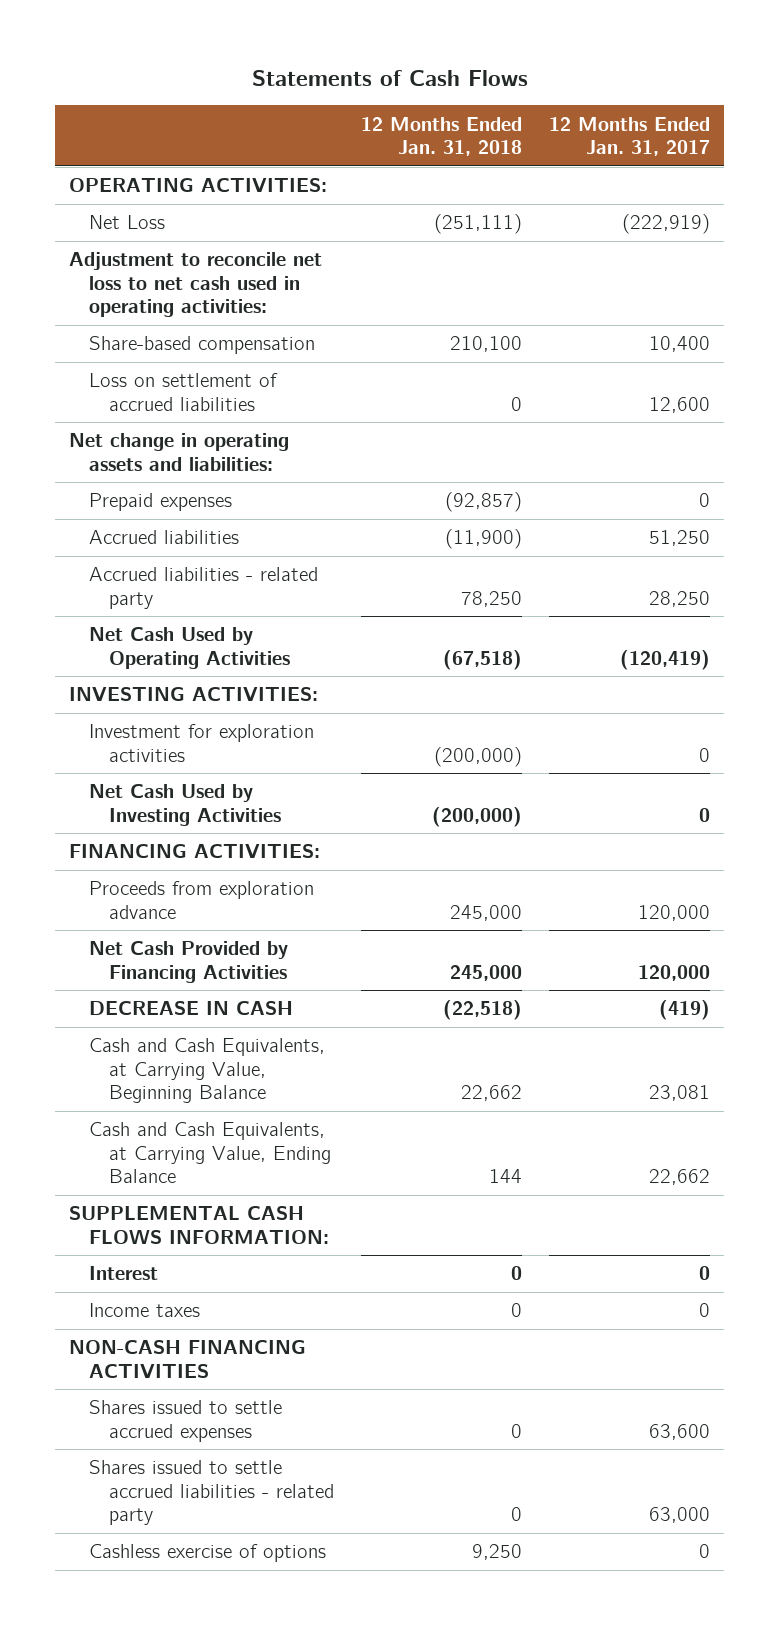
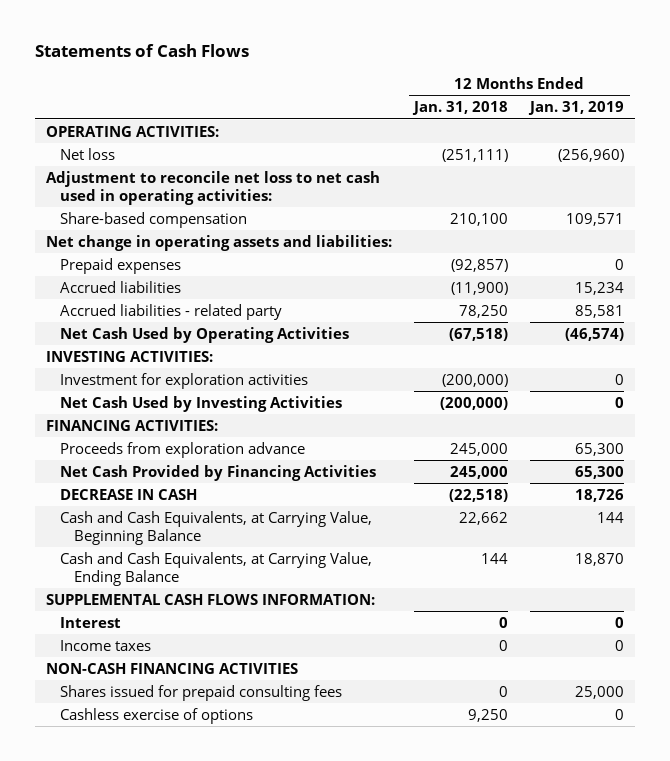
- | 12 Months Ended Jan. 31, 2018 | 12 Months Ended Jan. 31, 2017
+ | 12 Months Ended Jan. 31, 2018 | 12 Months Ended Jan. 31, 2019
- Net Loss | (251,111) | (222,919)
+ Net loss | (251,111) | (256,960)
- Loss on settlement of accrued liabilities | 0 | 12,600
- Shares issued to settle accrued expenses | 0 | 63,600
- Shares issued to settle accrued liabilities - related party | 0 | 63,000
+ Shares issued for prepaid consulting fees | 0 | 25,000

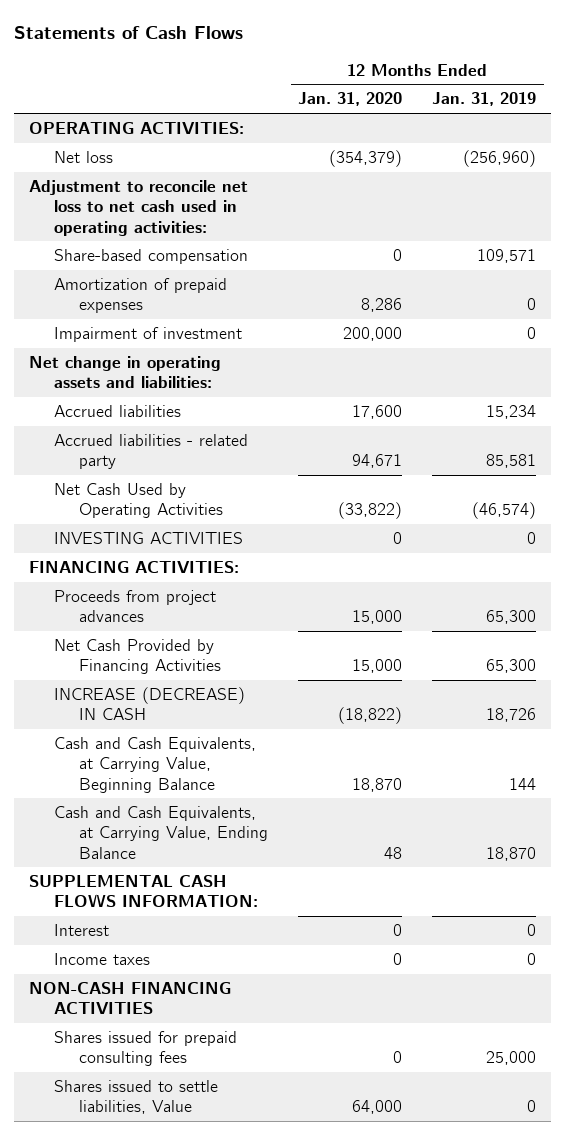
- | 12 Months Ended Jan. 31, 2018 | 12 Months Ended Jan. 31, 2019
+ | 12 Months Ended Jan. 31, 2020 | 12 Months Ended Jan. 31, 2019
+ Amortization of prepaid expenses | 8,286 | 0
+ Impairment of investment | 200,000 | 0
- Prepaid expenses | (92,857) | 0
- INVESTING ACTIVITIES:
- Investment for exploration activities | (200,000) | 0
- Net Cash Used by Investing Activities | (200,000) | 0
+ INVESTING ACTIVITIES | 0 | 0
- Proceeds from exploration advance | 245,000 | 65,300
+ Proceeds from project advances | 15,000 | 65,300
- DECREASE IN CASH | (22,518) | 18,726
+ INCREASE (DECREASE) IN CASH | (18,822) | 18,726
- Cashless exercise of options | 9,250 | 0
+ Shares issued to settle liabilities, Value | 64,000 | 0

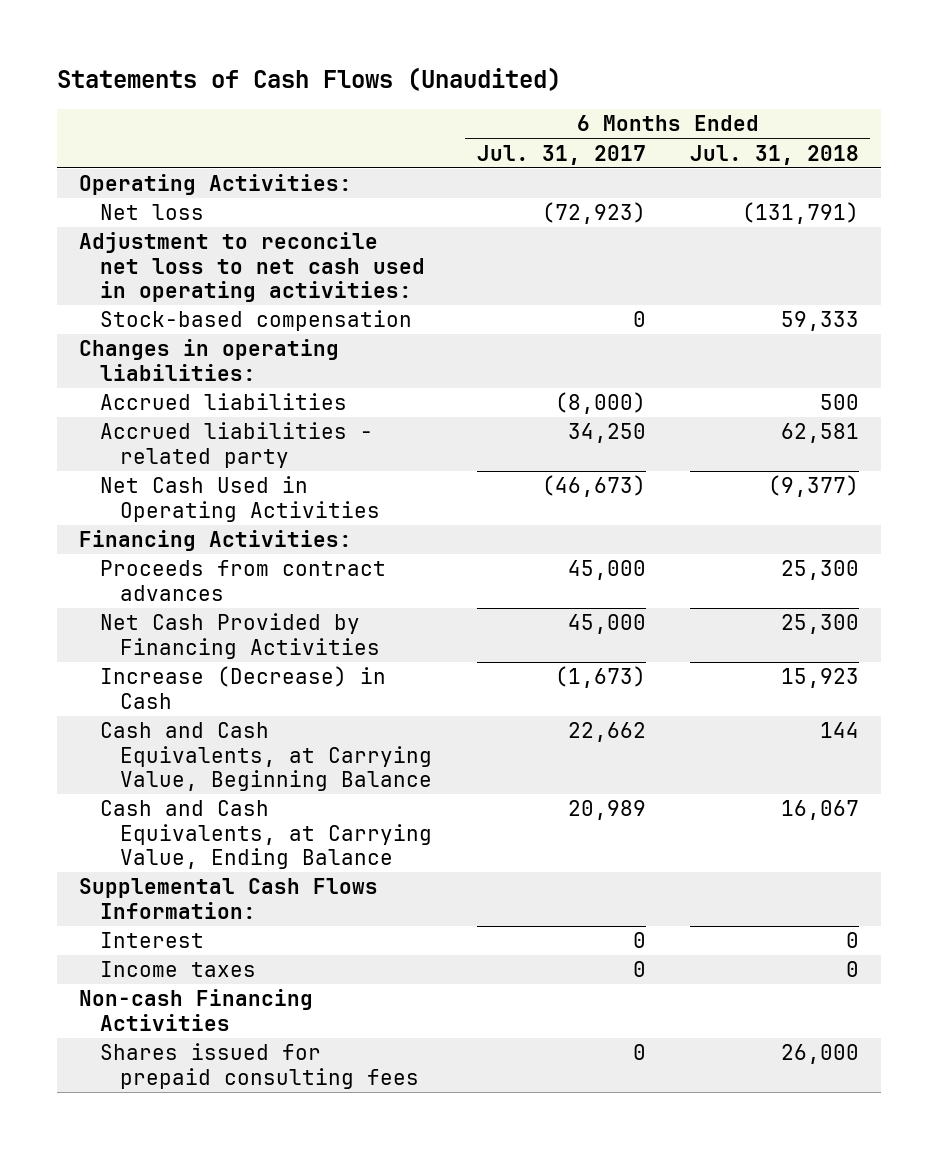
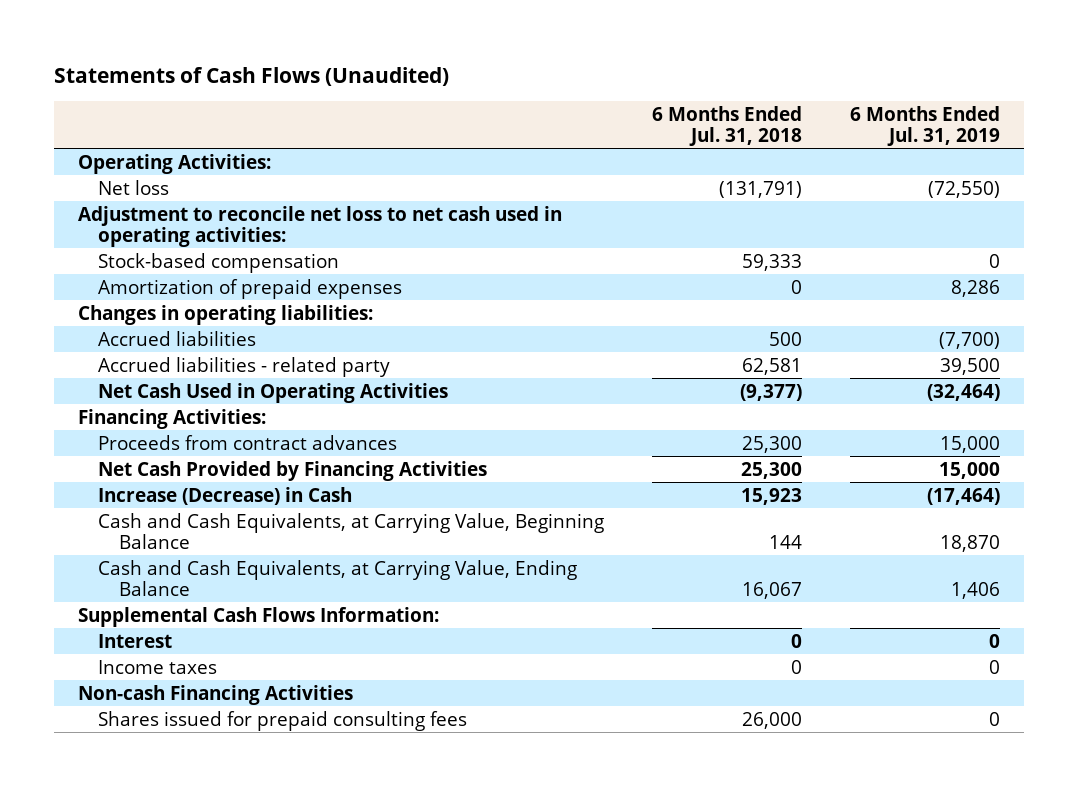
- | 6 Months Ended Jul. 31, 2017 | 6 Months Ended Jul. 31, 2018
+ | 6 Months Ended Jul. 31, 2018 | 6 Months Ended Jul. 31, 2019
+ Amortization of prepaid expenses | 0 | 8,286

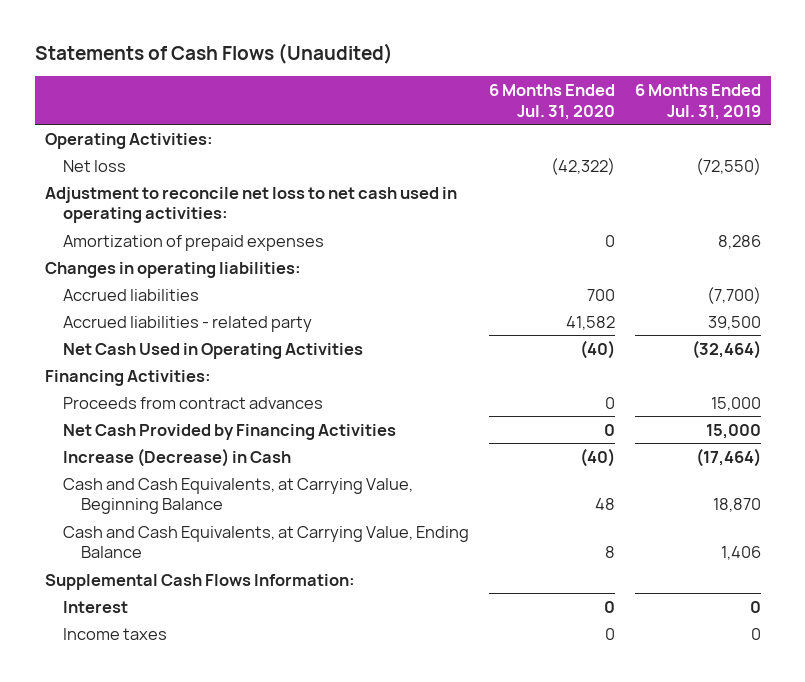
- | 6 Months Ended Jul. 31, 2018 | 6 Months Ended Jul. 31, 2019
+ | 6 Months Ended Jul. 31, 2020 | 6 Months Ended Jul. 31, 2019
- Stock-based compensation | 59,333 | 0
- Non-cash Financing Activities
- Shares issued for prepaid consulting fees | 26,000 | 0

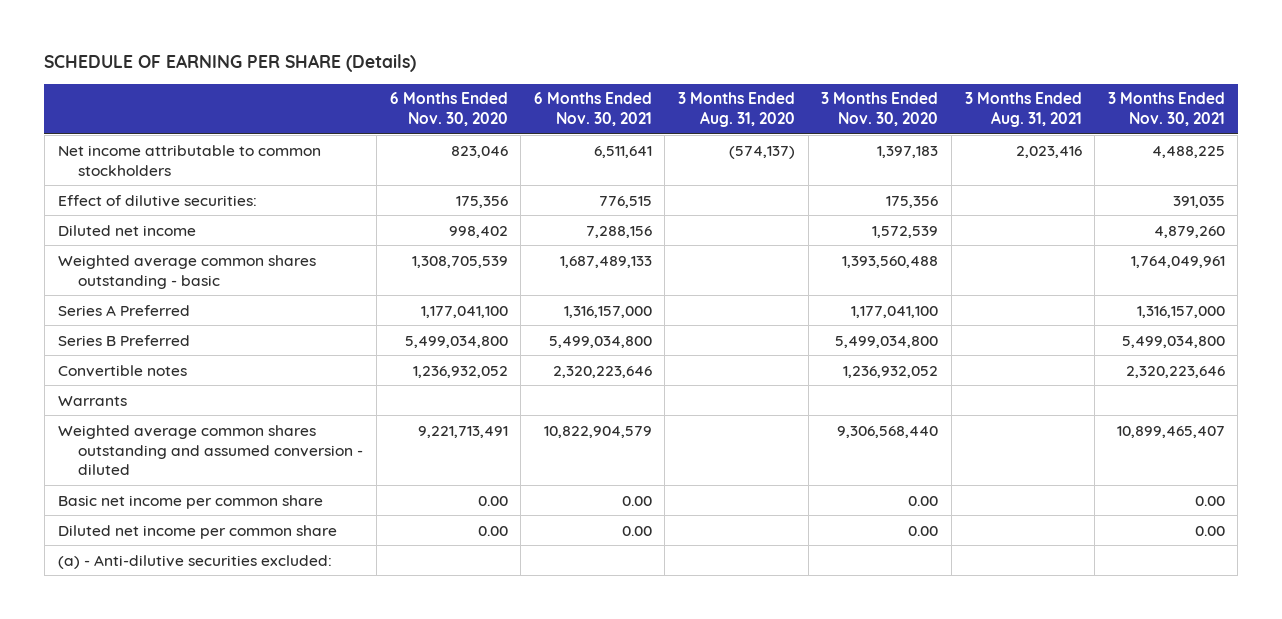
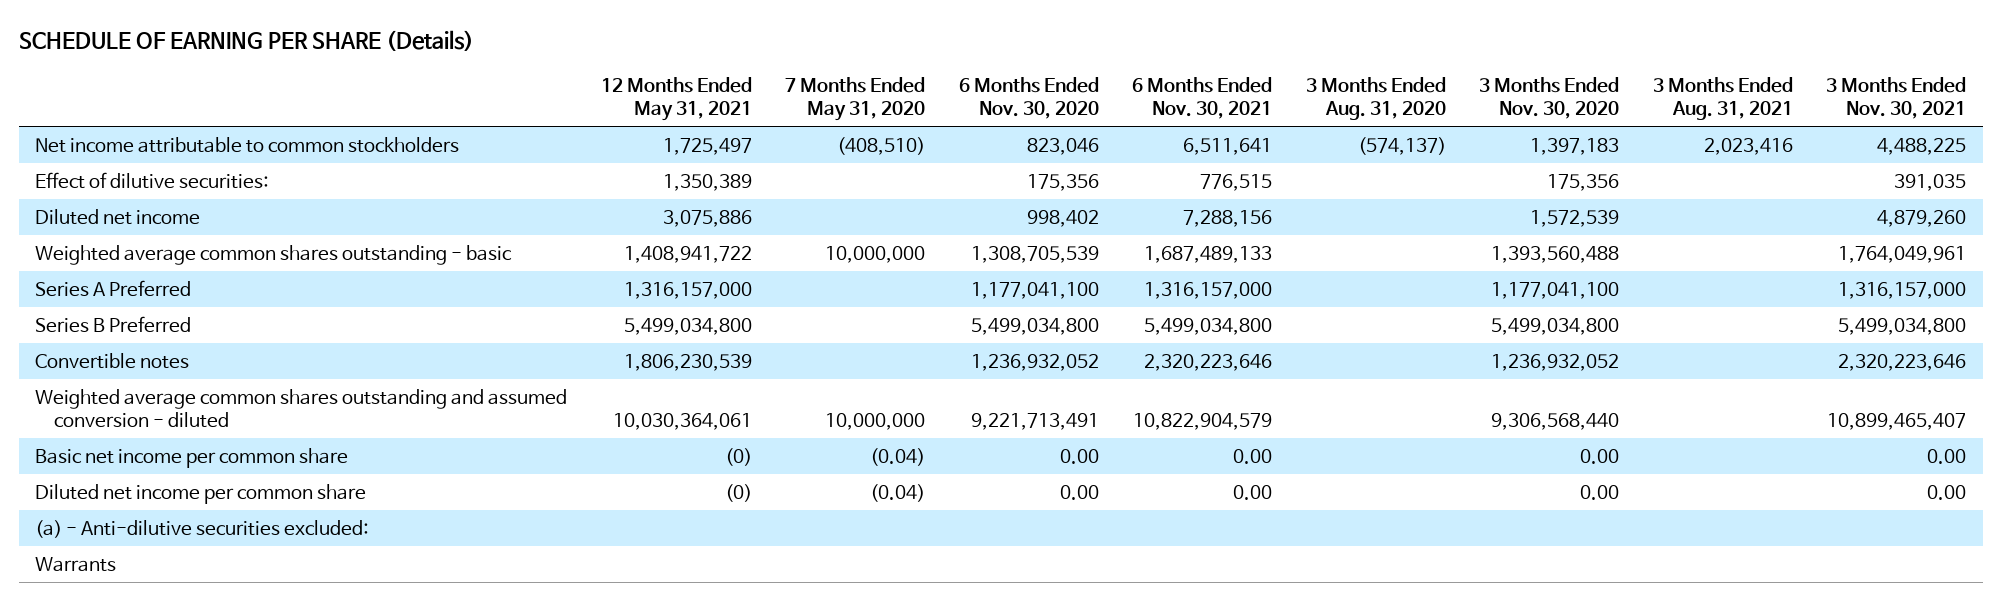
- | 6 Months Ended Nov. 30, 2020 | 6 Months Ended Nov. 30, 2021 | 3 Months Ended Aug. 31, 2020 | 3 Months Ended Nov. 30, 2020 | 3 Months Ended Aug. 31, 2021 | 3 Months Ended Nov. 30, 2021
+ | 12 Months Ended May 31, 2021 | 7 Months Ended May 31, 2020 | 6 Months Ended Nov. 30, 2020 | 6 Months Ended Nov. 30, 2021 | 3 Months Ended Aug. 31, 2020 | 3 Months Ended Nov. 30, 2020 | 3 Months Ended Aug. 31, 2021 | 3 Months Ended Nov. 30, 2021
moved down: Warrants

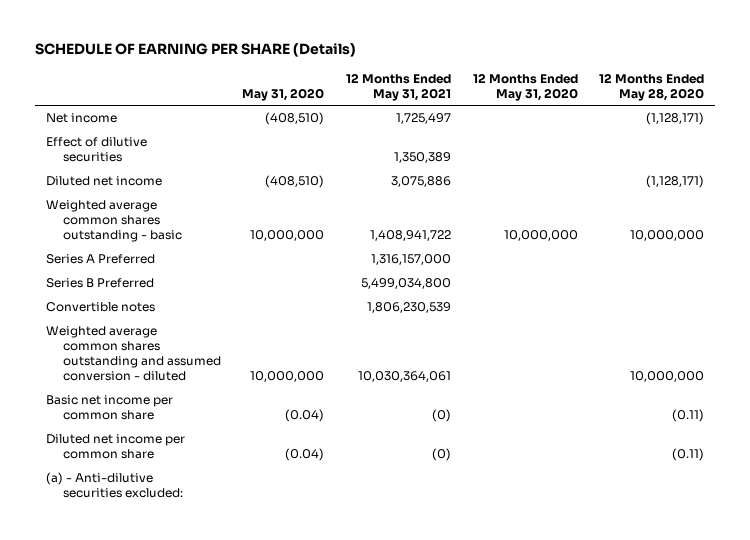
- | 12 Months Ended May 31, 2021 | 7 Months Ended May 31, 2020 | 6 Months Ended Nov. 30, 2020 | 6 Months Ended Nov. 30, 2021 | 3 Months Ended Aug. 31, 2020 | 3 Months Ended Nov. 30, 2020 | 3 Months Ended Aug. 31, 2021 | 3 Months Ended Nov. 30, 2021
+ | May 31, 2020 | 12 Months Ended May 31, 2021 | 12 Months Ended May 31, 2020 | 12 Months Ended May 28, 2020
- Net income attributable to common stockholders | 1,725,497 | (408,510) | 823,046 | 6,511,641 | (574,137) | 1,397,183 | 2,023,416 | 4,488,225
- Effect of dilutive securities: | 1,350,389 | | 175,356 | 776,515 | | 175,356 | | 391,035
+ Net income | (408,510) | 1,725,497 | | (1,128,171)
+ Effect of dilutive securities | | 1,350,389 | |
- Warrants

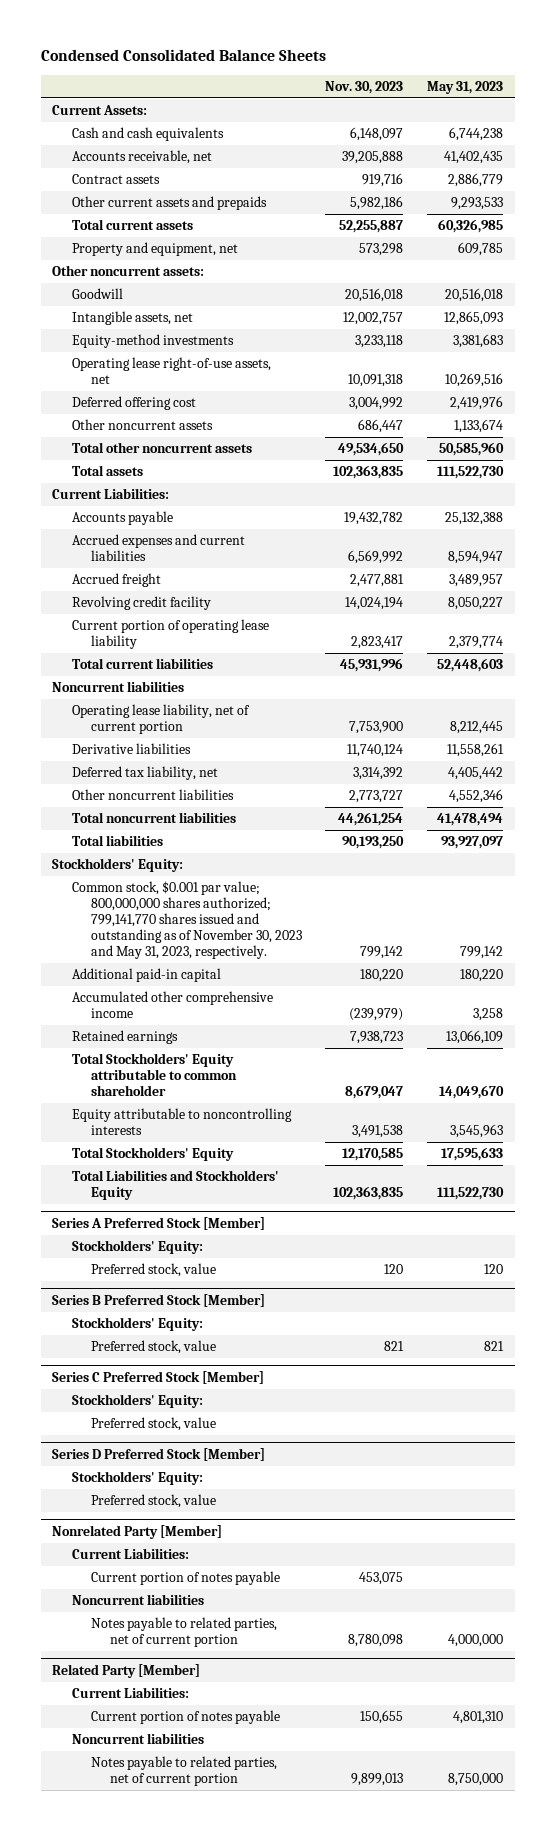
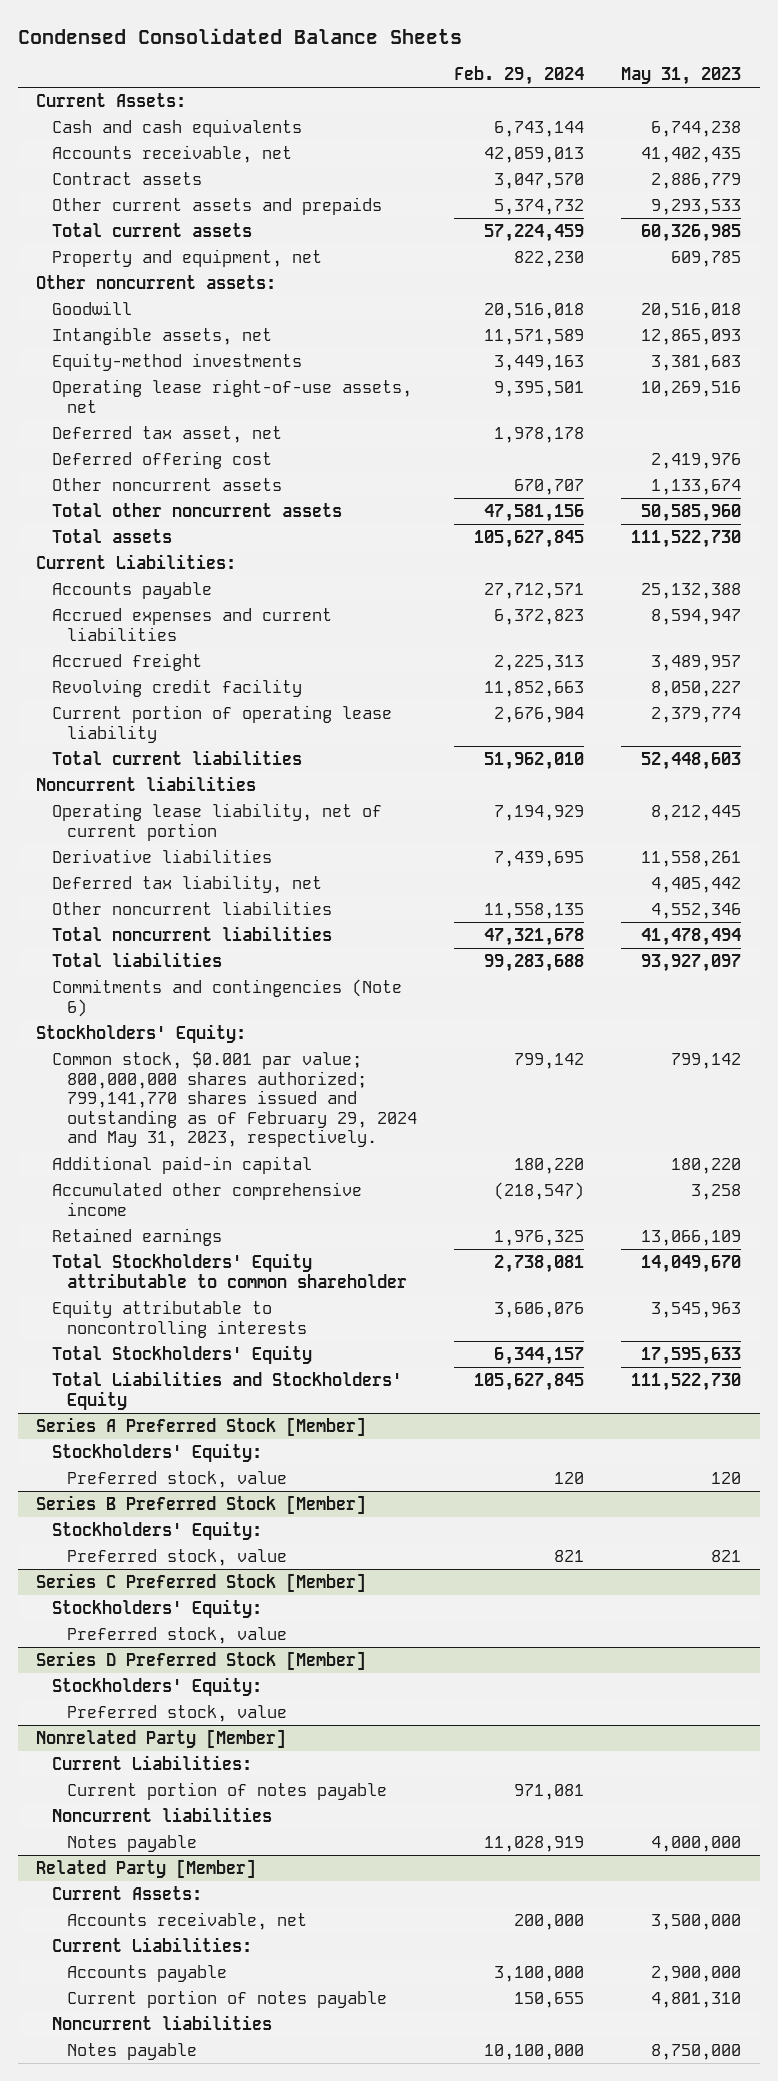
- | Nov. 30, 2023 | May 31, 2023
+ | Feb. 29, 2024 | May 31, 2023
+ Deferred tax asset, net | 1,978,178 |
+ Commitments and contingencies (Note 6)
- Common stock, $0.001 par value; 800,000,000 shares authorized; 799,141,770 shares issued and outstanding as of November 30, 2023 and May 31, 2023, respectively. | 799,142 | 799,142
+ Common stock, $0.001 par value; 800,000,000 shares authorized; 799,141,770 shares issued and outstanding as of February 29, 2024 and May 31, 2023, respectively. | 799,142 | 799,142
@ Nonrelated Party [Member]
- Notes payable to related parties, net of current portion | 8,780,098 | 4,000,000
+ Notes payable | 11,028,919 | 4,000,000
@ Related Party [Member]
+ Current Assets:
+ Accounts receivable, net | 200,000 | 3,500,000
+ Accounts payable | 3,100,000 | 2,900,000
- Notes payable to related parties, net of current portion | 9,899,013 | 8,750,000
+ Notes payable | 10,100,000 | 8,750,000

